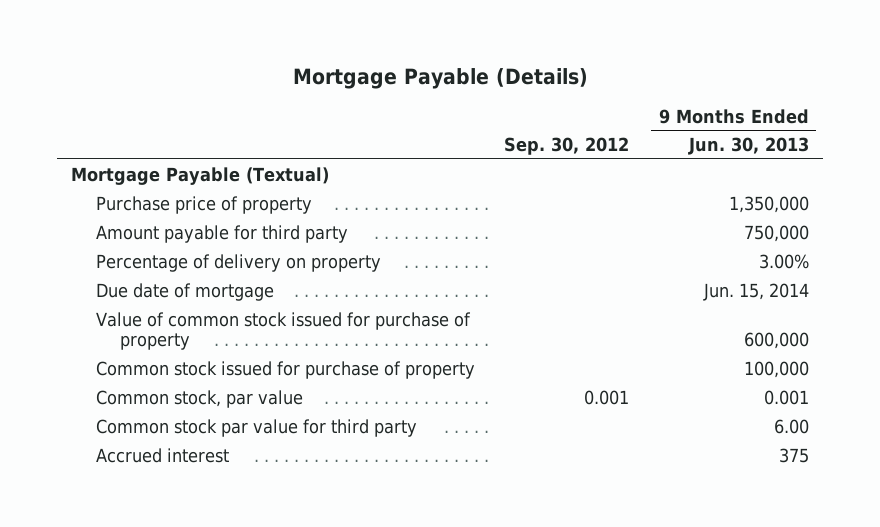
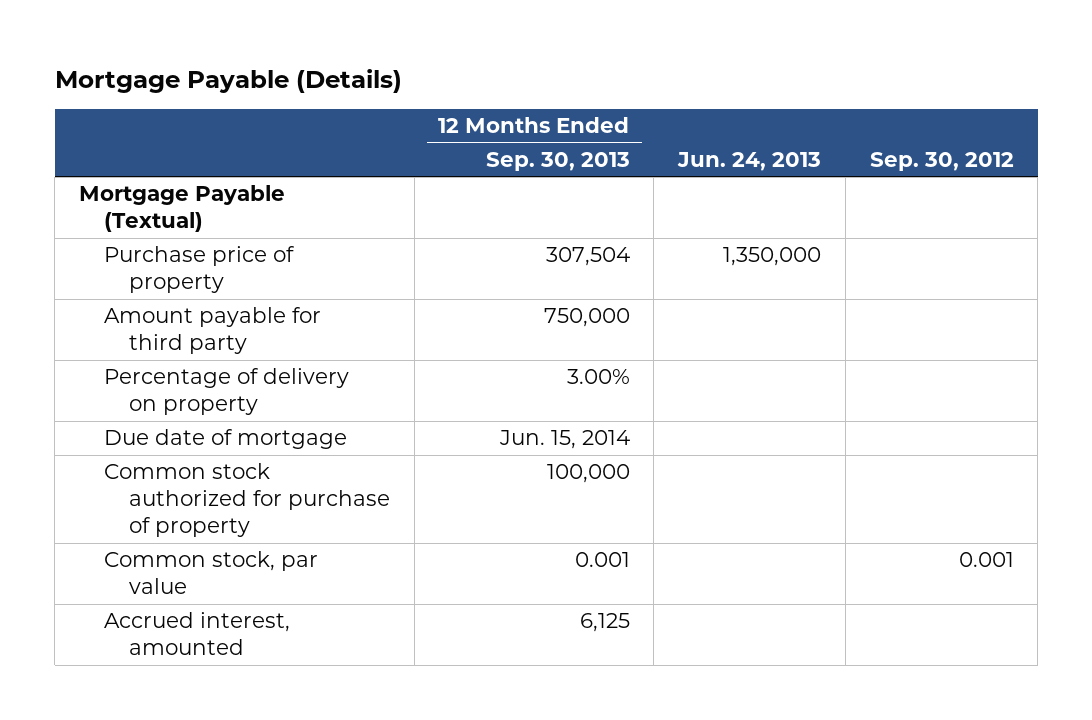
- | Sep. 30, 2012 | 9 Months Ended Jun. 30, 2013
+ | 12 Months Ended Sep. 30, 2013 | Jun. 24, 2013 | Sep. 30, 2012
- Value of common stock issued for purchase of property | | 600,000
- Common stock issued for purchase of property | | 100,000
+ Common stock authorized for purchase of property | 100,000 | |
- Common stock par value for third party | | 6.00
- Accrued interest | | 375
+ Accrued interest, amounted | 6,125 | |

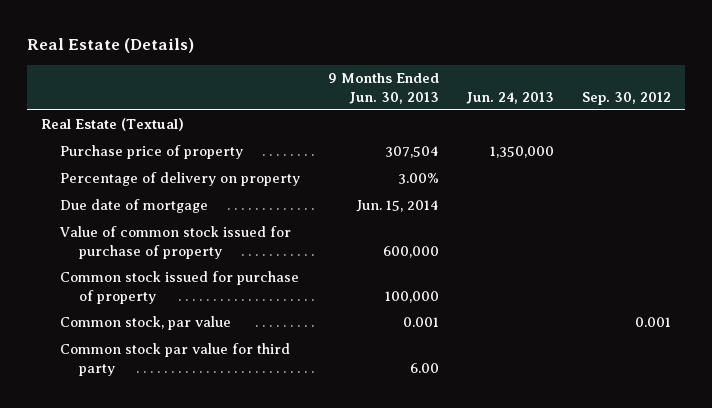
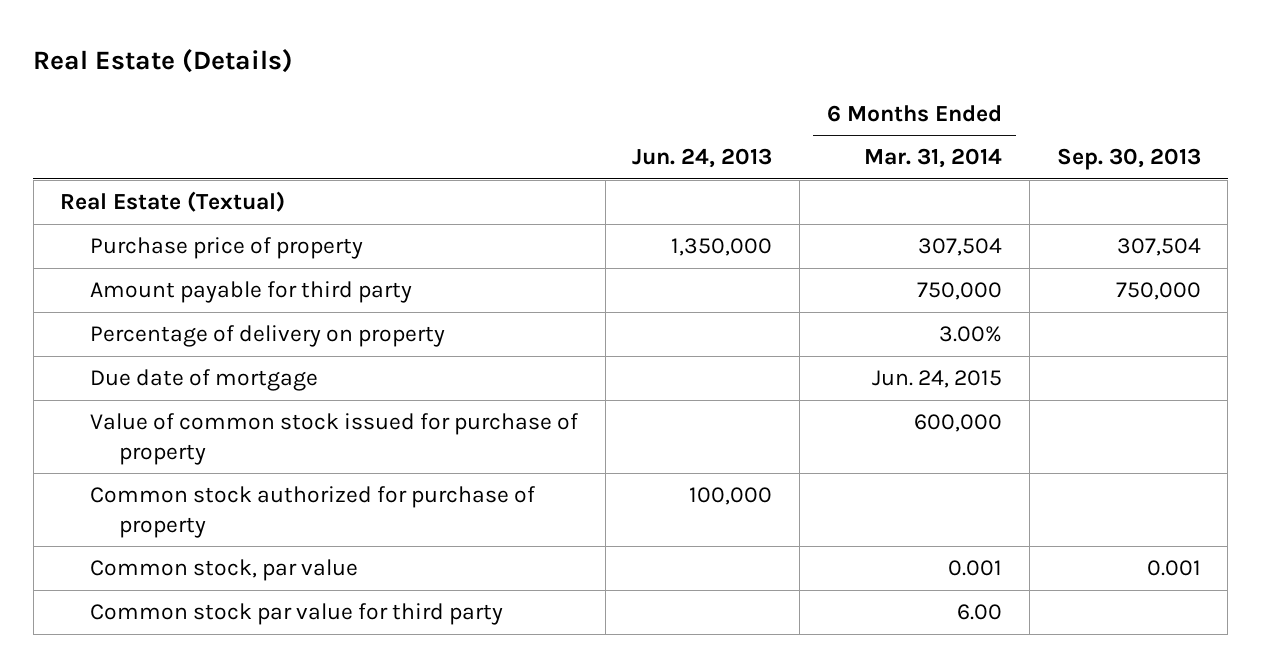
- | 9 Months Ended Jun. 30, 2013 | Jun. 24, 2013 | Sep. 30, 2012
+ | Jun. 24, 2013 | 6 Months Ended Mar. 31, 2014 | Sep. 30, 2013
+ Amount payable for third party | | 750,000 | 750,000
- Common stock issued for purchase of property | 100,000 | |
+ Common stock authorized for purchase of property | 100,000 | |

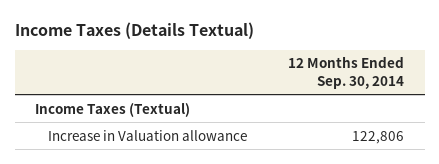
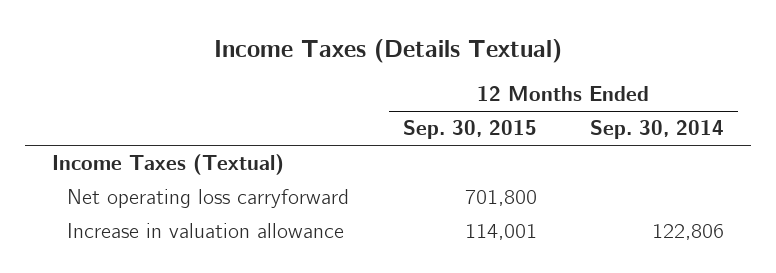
- | 12 Months Ended Sep. 30, 2014
+ | 12 Months Ended Sep. 30, 2015 | 12 Months Ended Sep. 30, 2014
- Increase in Valuation allowance | 122,806
+ Net operating loss carryforward | 701,800 |
+ Increase in valuation allowance | 114,001 | 122,806

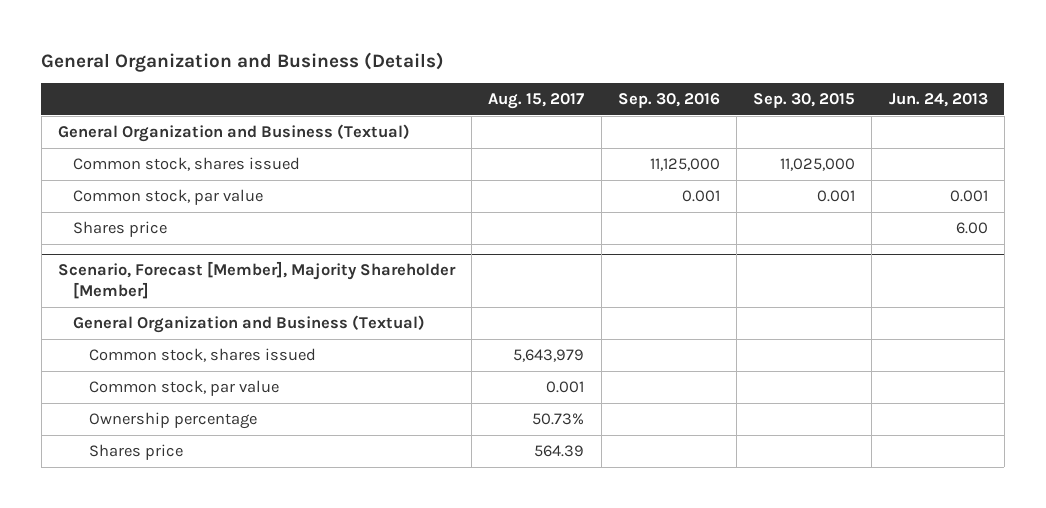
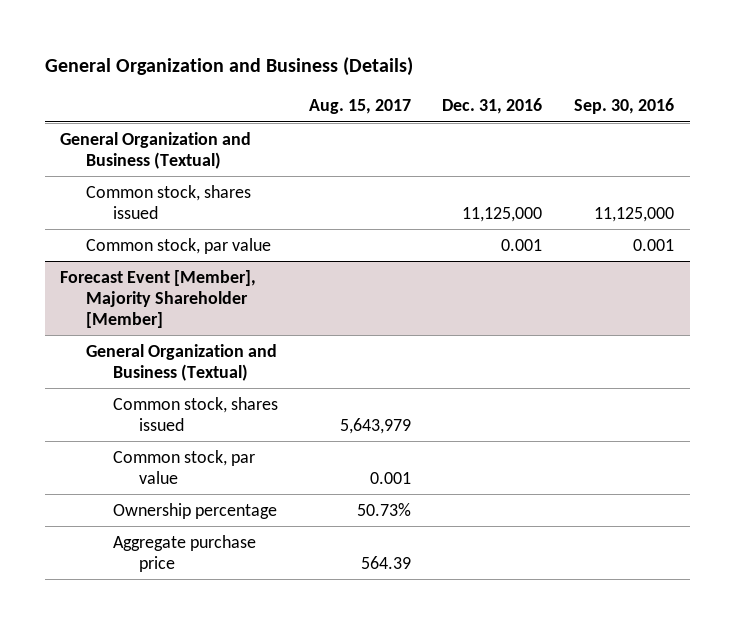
- | Aug. 15, 2017 | Sep. 30, 2016 | Sep. 30, 2015 | Jun. 24, 2013
+ | Aug. 15, 2017 | Dec. 31, 2016 | Sep. 30, 2016
- Shares price | | | | 6.00
- Scenario, Forecast [Member], Majority Shareholder [Member]
+ Forecast Event [Member], Majority Shareholder [Member]
- Shares price | 564.39 | | |
+ Aggregate purchase price | 564.39 | |

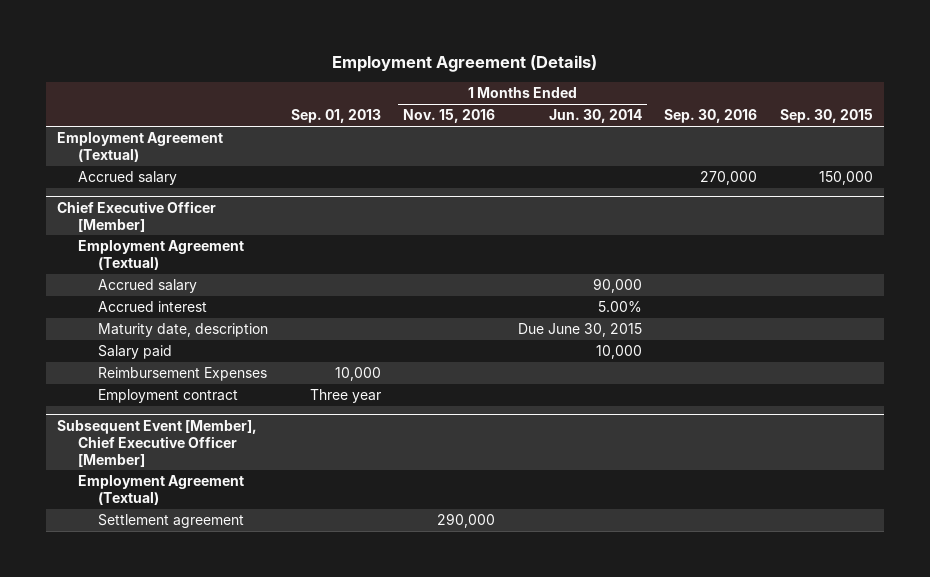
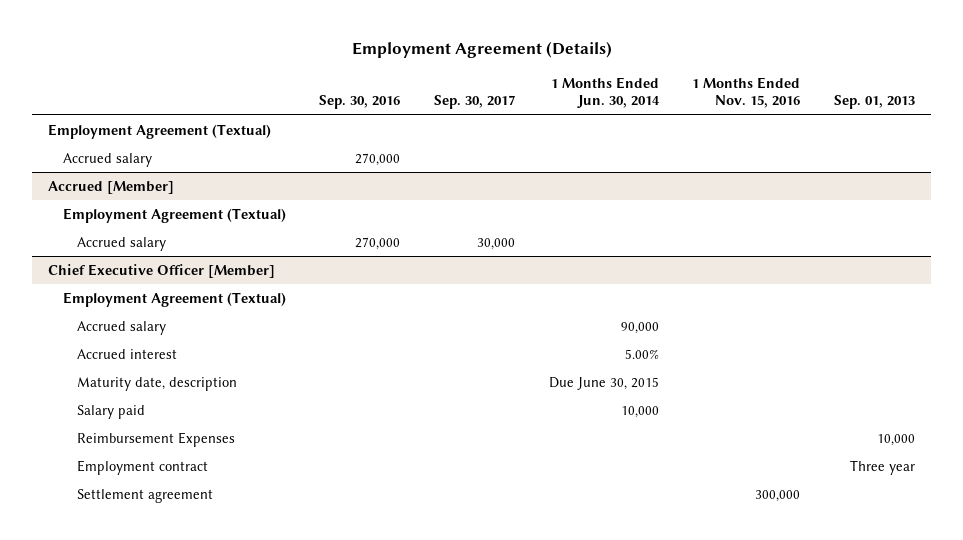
- | Sep. 01, 2013 | 1 Months Ended Nov. 15, 2016 | 1 Months Ended Jun. 30, 2014 | Sep. 30, 2016 | Sep. 30, 2015
+ | Sep. 30, 2016 | Sep. 30, 2017 | 1 Months Ended Jun. 30, 2014 | 1 Months Ended Nov. 15, 2016 | Sep. 01, 2013
+ Accrued [Member]
+ Employment Agreement (Textual)
+ Accrued salary | 270,000 | 30,000 | | |
- Subsequent Event [Member], Chief Executive Officer [Member]
- Employment Agreement (Textual)
- Settlement agreement | | 290,000 | | |
@ Chief Executive Officer [Member]
+ Settlement agreement | | | | 300,000 |

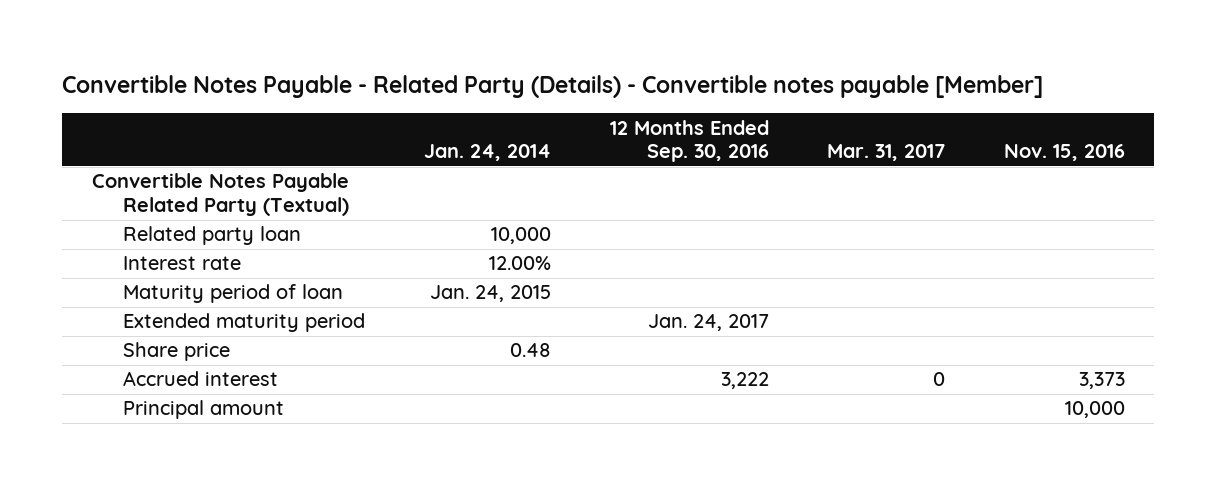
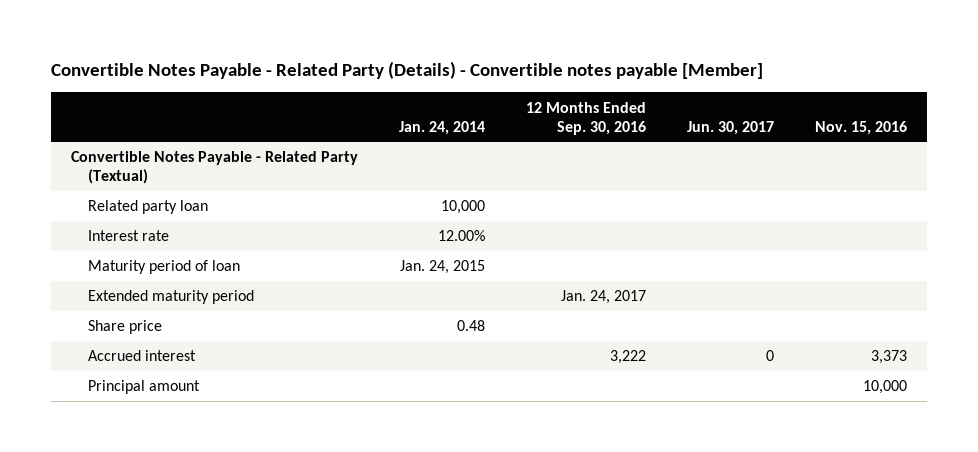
- | Jan. 24, 2014 | 12 Months Ended Sep. 30, 2016 | Mar. 31, 2017 | Nov. 15, 2016
+ | Jan. 24, 2014 | 12 Months Ended Sep. 30, 2016 | Jun. 30, 2017 | Nov. 15, 2016
- Convertible Notes Payable Related Party (Textual)
+ Convertible Notes Payable - Related Party (Textual)

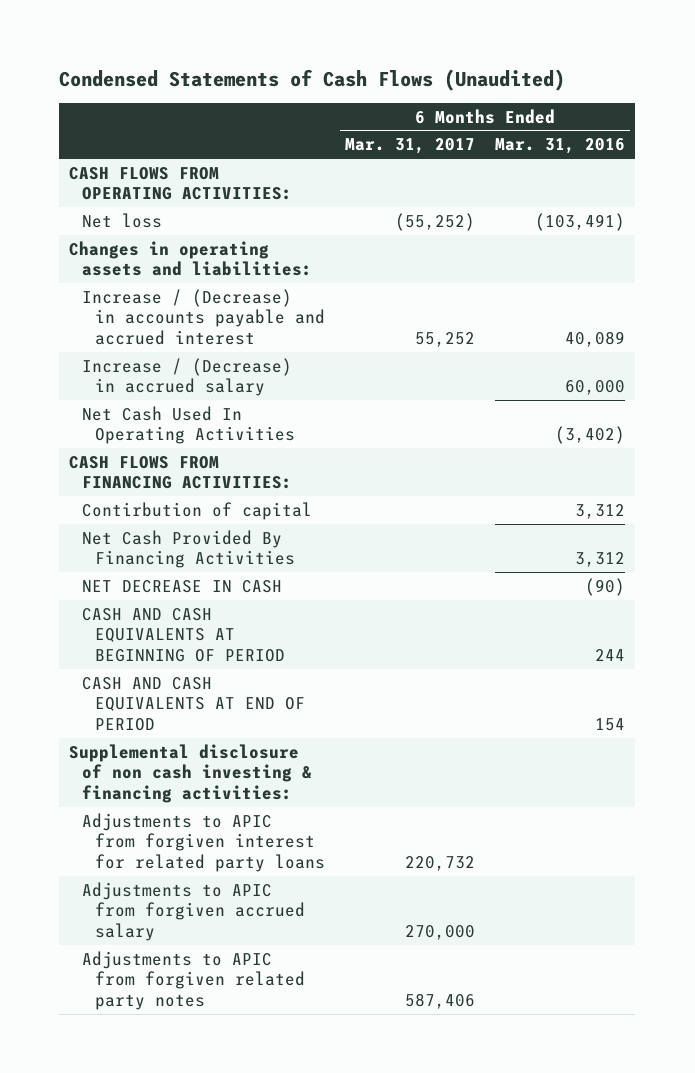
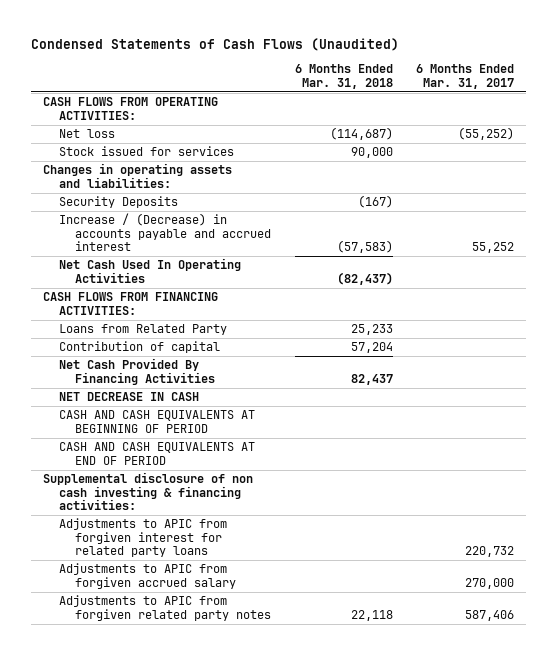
- | 6 Months Ended Mar. 31, 2017 | 6 Months Ended Mar. 31, 2016
+ | 6 Months Ended Mar. 31, 2018 | 6 Months Ended Mar. 31, 2017
+ Stock issued for services | 90,000 |
+ Security Deposits | (167) |
- Increase / (Decrease) in accrued salary | | 60,000
- Contirbution of capital | | 3,312
+ Loans from Related Party | 25,233 |
+ Contribution of capital | 57,204 |

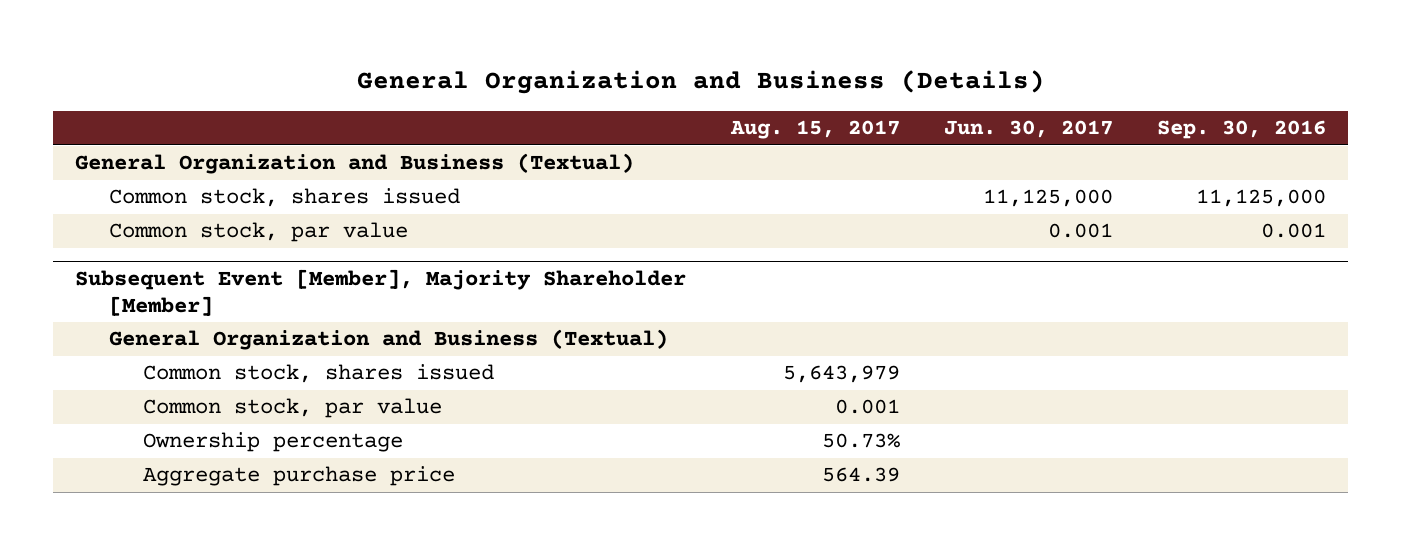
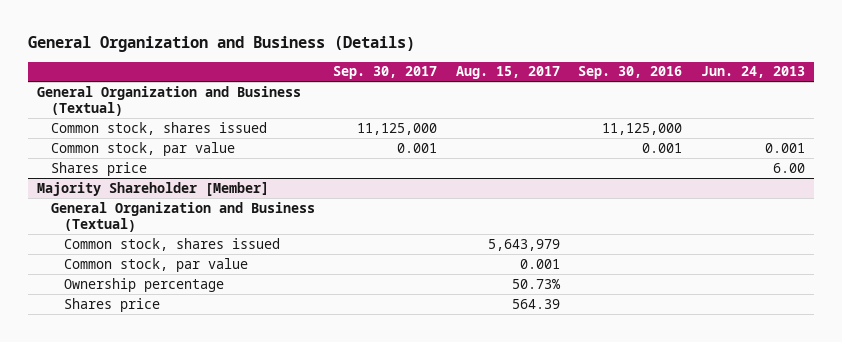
- | Aug. 15, 2017 | Jun. 30, 2017 | Sep. 30, 2016
+ | Sep. 30, 2017 | Aug. 15, 2017 | Sep. 30, 2016 | Jun. 24, 2013
- Subsequent Event [Member], Majority Shareholder [Member]
+ Shares price | | | | 6.00
+ Majority Shareholder [Member]
- Aggregate purchase price | 564.39 | |
+ Shares price | | 564.39 | |

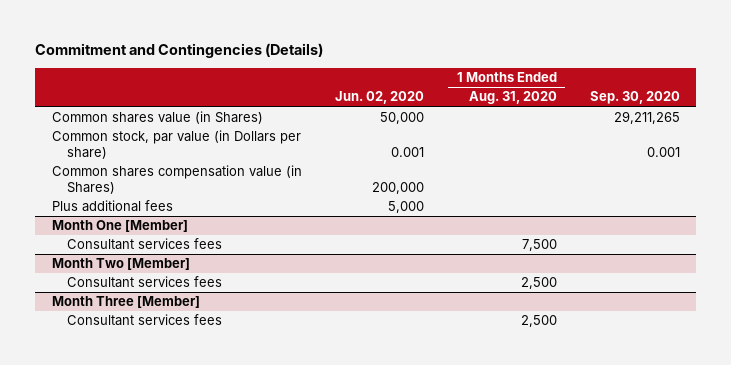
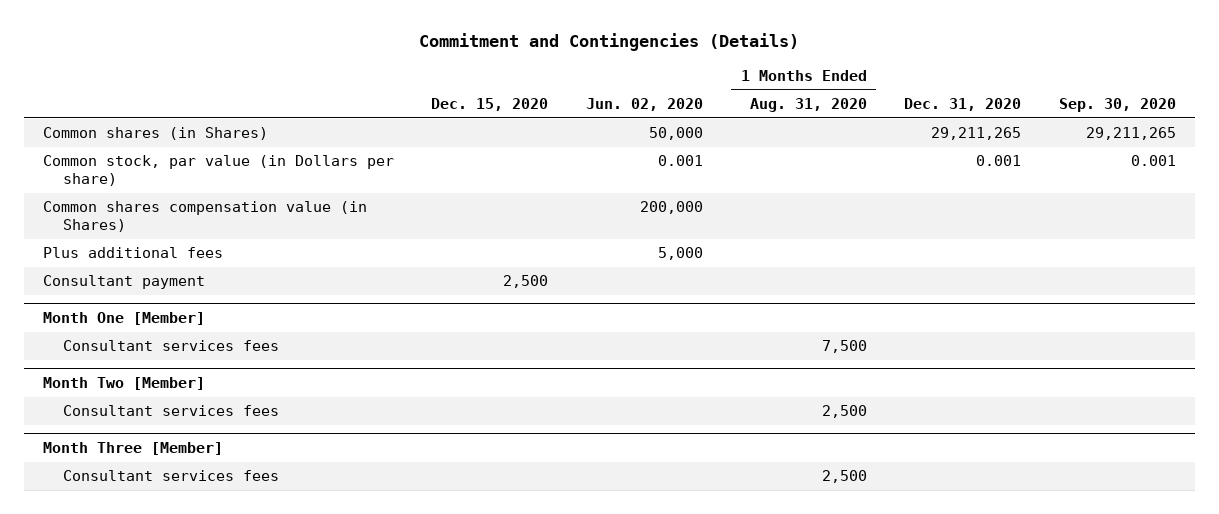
- | Jun. 02, 2020 | 1 Months Ended Aug. 31, 2020 | Sep. 30, 2020
+ | Dec. 15, 2020 | Jun. 02, 2020 | 1 Months Ended Aug. 31, 2020 | Dec. 31, 2020 | Sep. 30, 2020
- Common shares value (in Shares) | 50,000 | | 29,211,265
+ Common shares (in Shares) | | 50,000 | | 29,211,265 | 29,211,265
+ Consultant payment | 2,500 | | | |

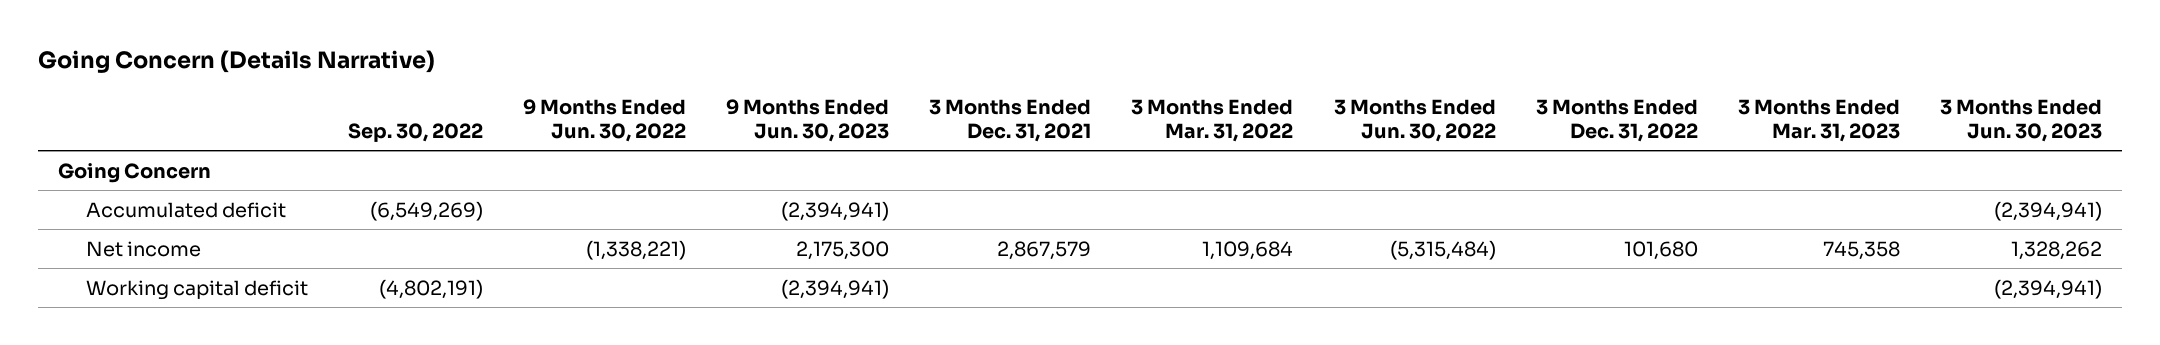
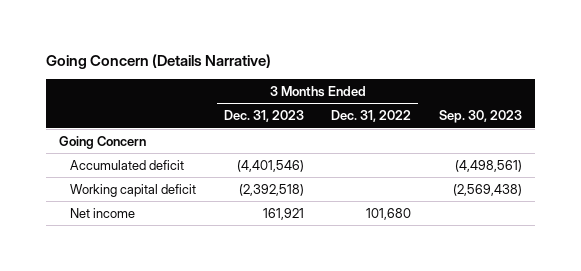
- | Sep. 30, 2022 | 9 Months Ended Jun. 30, 2022 | 9 Months Ended Jun. 30, 2023 | 3 Months Ended Dec. 31, 2021 | 3 Months Ended Mar. 31, 2022 | 3 Months Ended Jun. 30, 2022 | 3 Months Ended Dec. 31, 2022 | 3 Months Ended Mar. 31, 2023 | 3 Months Ended Jun. 30, 2023
+ | 3 Months Ended Dec. 31, 2023 | 3 Months Ended Dec. 31, 2022 | Sep. 30, 2023
moved down: Net income | 161,921 | 101,680 |

